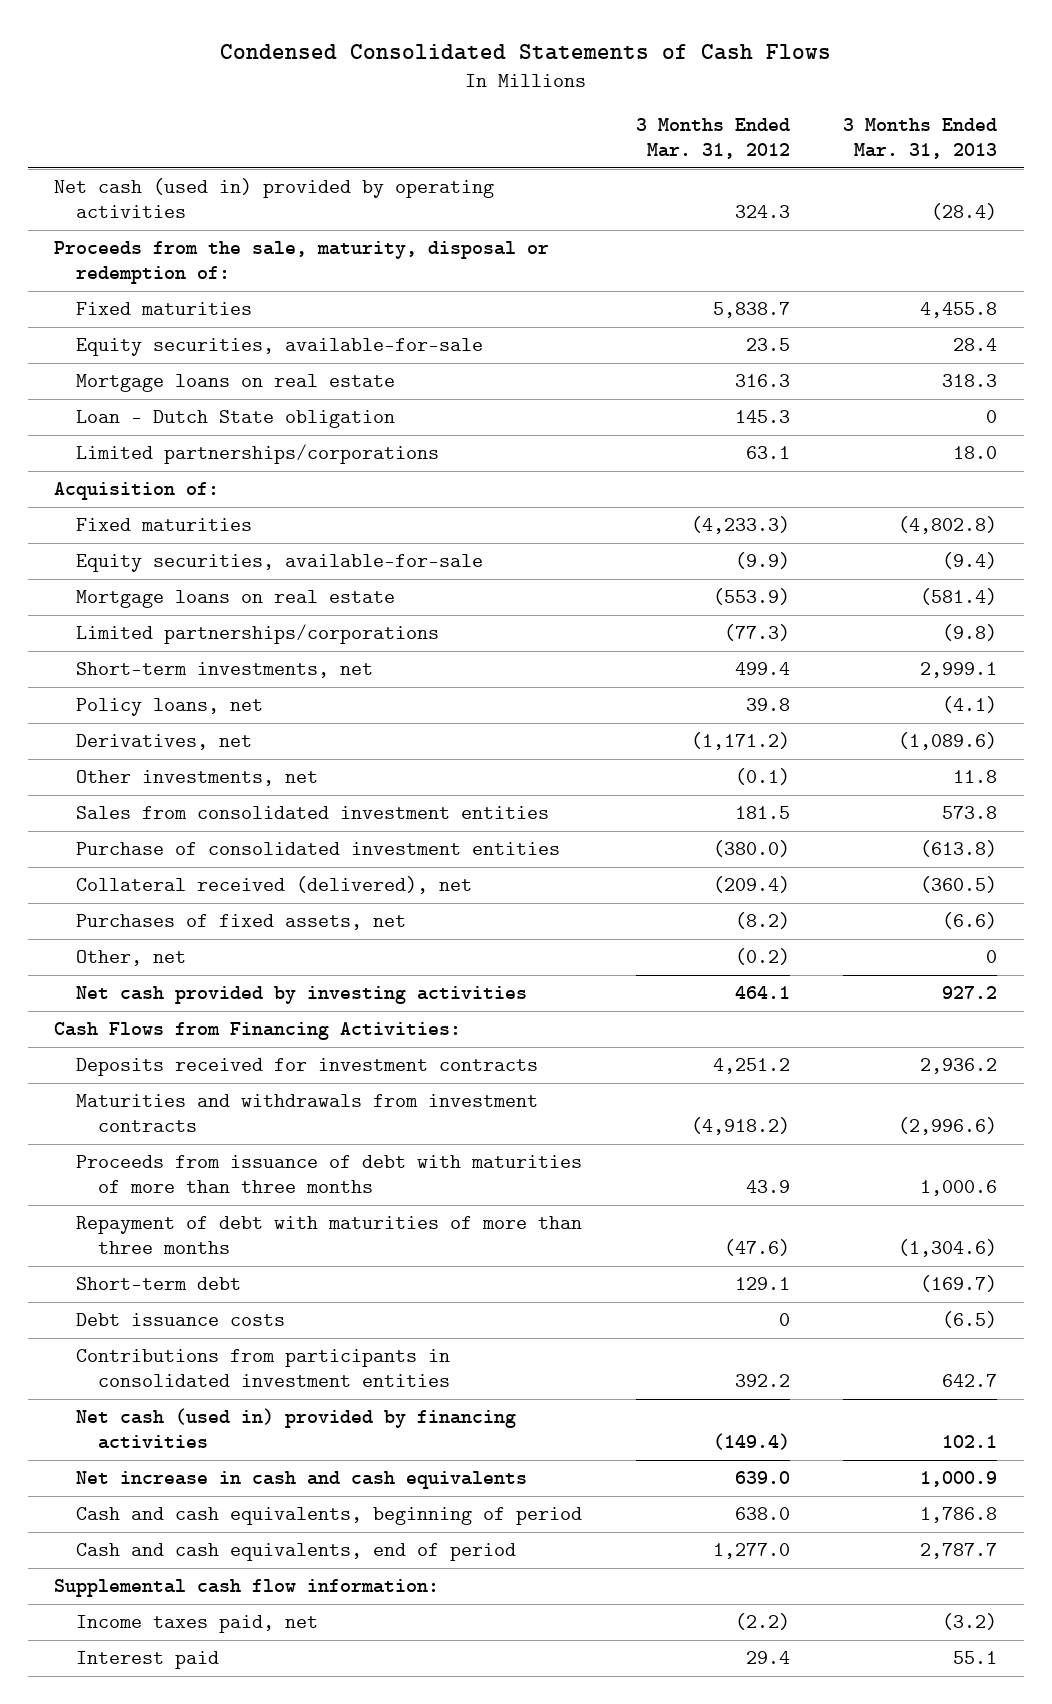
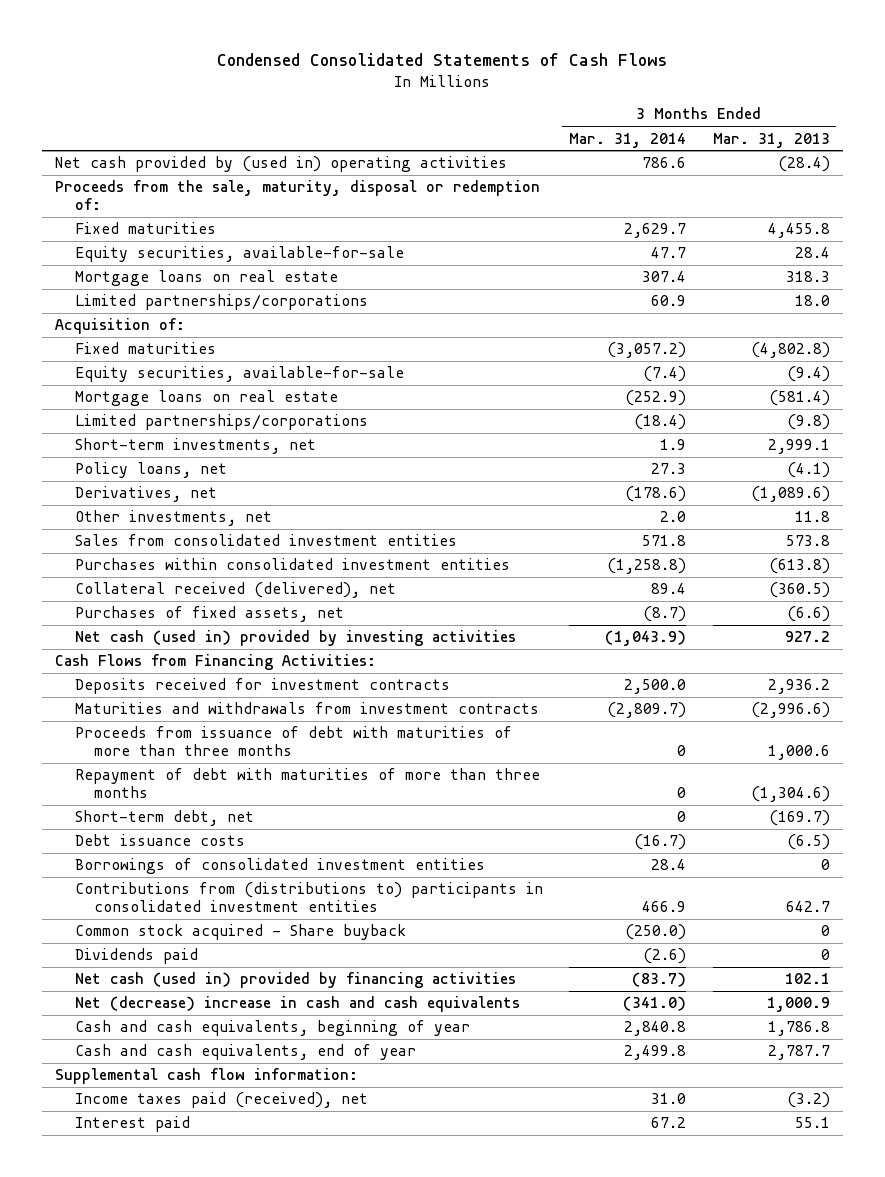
- | 3 Months Ended Mar. 31, 2012 | 3 Months Ended Mar. 31, 2013
+ | 3 Months Ended Mar. 31, 2014 | 3 Months Ended Mar. 31, 2013
- Net cash (used in) provided by operating activities | 324.3 | (28.4)
+ Net cash provided by (used in) operating activities | 786.6 | (28.4)
- Loan - Dutch State obligation | 145.3 | 0
- Purchase of consolidated investment entities | (380.0) | (613.8)
+ Purchases within consolidated investment entities | (1,258.8) | (613.8)
- Other, net | (0.2) | 0
- Net cash provided by investing activities | 464.1 | 927.2
+ Net cash (used in) provided by investing activities | (1,043.9) | 927.2
- Short-term debt | 129.1 | (169.7)
+ Short-term debt, net | 0 | (169.7)
- Contributions from participants in consolidated investment entities | 392.2 | 642.7
+ Borrowings of consolidated investment entities | 28.4 | 0
+ Contributions from (distributions to) participants in consolidated investment entities | 466.9 | 642.7
+ Common stock acquired - Share buyback | (250.0) | 0
+ Dividends paid | (2.6) | 0
- Net increase in cash and cash equivalents | 639.0 | 1,000.9
- Cash and cash equivalents, beginning of period | 638.0 | 1,786.8
- Cash and cash equivalents, end of period | 1,277.0 | 2,787.7
+ Net (decrease) increase in cash and cash equivalents | (341.0) | 1,000.9
+ Cash and cash equivalents, beginning of year | 2,840.8 | 1,786.8
+ Cash and cash equivalents, end of year | 2,499.8 | 2,787.7
- Income taxes paid, net | (2.2) | (3.2)
+ Income taxes paid (received), net | 31.0 | (3.2)

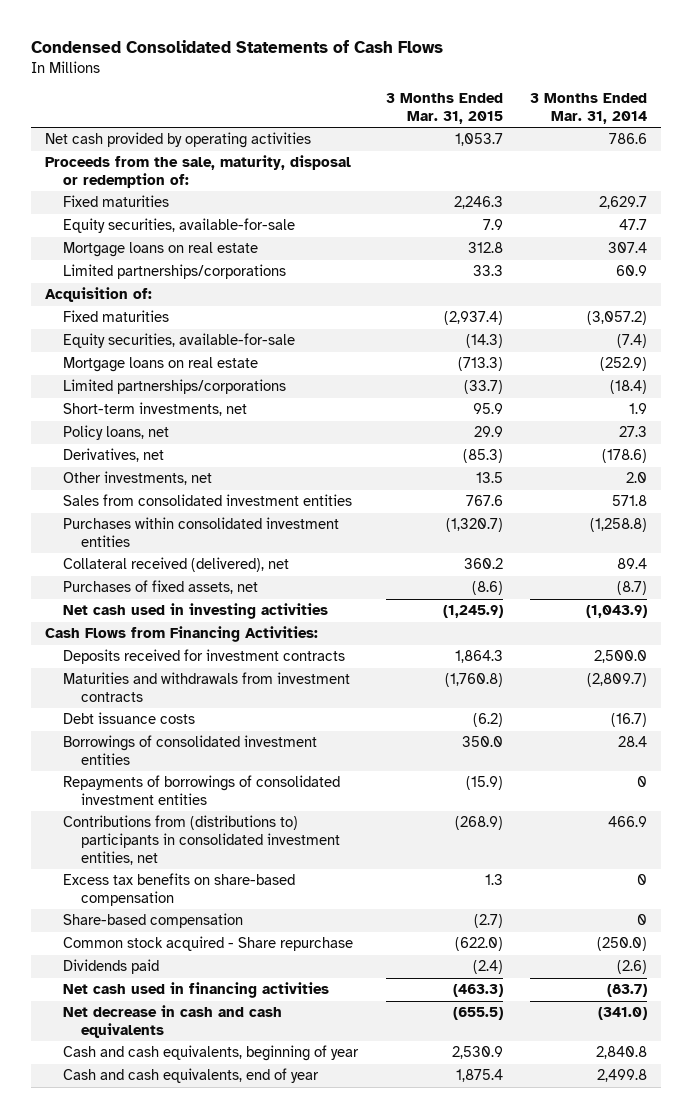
- | 3 Months Ended Mar. 31, 2014 | 3 Months Ended Mar. 31, 2013
+ | 3 Months Ended Mar. 31, 2015 | 3 Months Ended Mar. 31, 2014
- Net cash provided by (used in) operating activities | 786.6 | (28.4)
+ Net cash provided by operating activities | 1,053.7 | 786.6
- Net cash (used in) provided by investing activities | (1,043.9) | 927.2
+ Net cash used in investing activities | (1,245.9) | (1,043.9)
- Proceeds from issuance of debt with maturities of more than three months | 0 | 1,000.6
- Repayment of debt with maturities of more than three months | 0 | (1,304.6)
- Short-term debt, net | 0 | (169.7)
- Contributions from (distributions to) participants in consolidated investment entities | 466.9 | 642.7
- Common stock acquired - Share buyback | (250.0) | 0
+ Repayments of borrowings of consolidated investment entities | (15.9) | 0
+ Contributions from (distributions to) participants in consolidated investment entities, net | (268.9) | 466.9
+ Excess tax benefits on share-based compensation | 1.3 | 0
+ Share-based compensation | (2.7) | 0
+ Common stock acquired - Share repurchase | (622.0) | (250.0)
- Net cash (used in) provided by financing activities | (83.7) | 102.1
- Net (decrease) increase in cash and cash equivalents | (341.0) | 1,000.9
+ Net cash used in financing activities | (463.3) | (83.7)
+ Net decrease in cash and cash equivalents | (655.5) | (341.0)
- Supplemental cash flow information:
- Income taxes paid (received), net | 31.0 | (3.2)
- Interest paid | 67.2 | 55.1

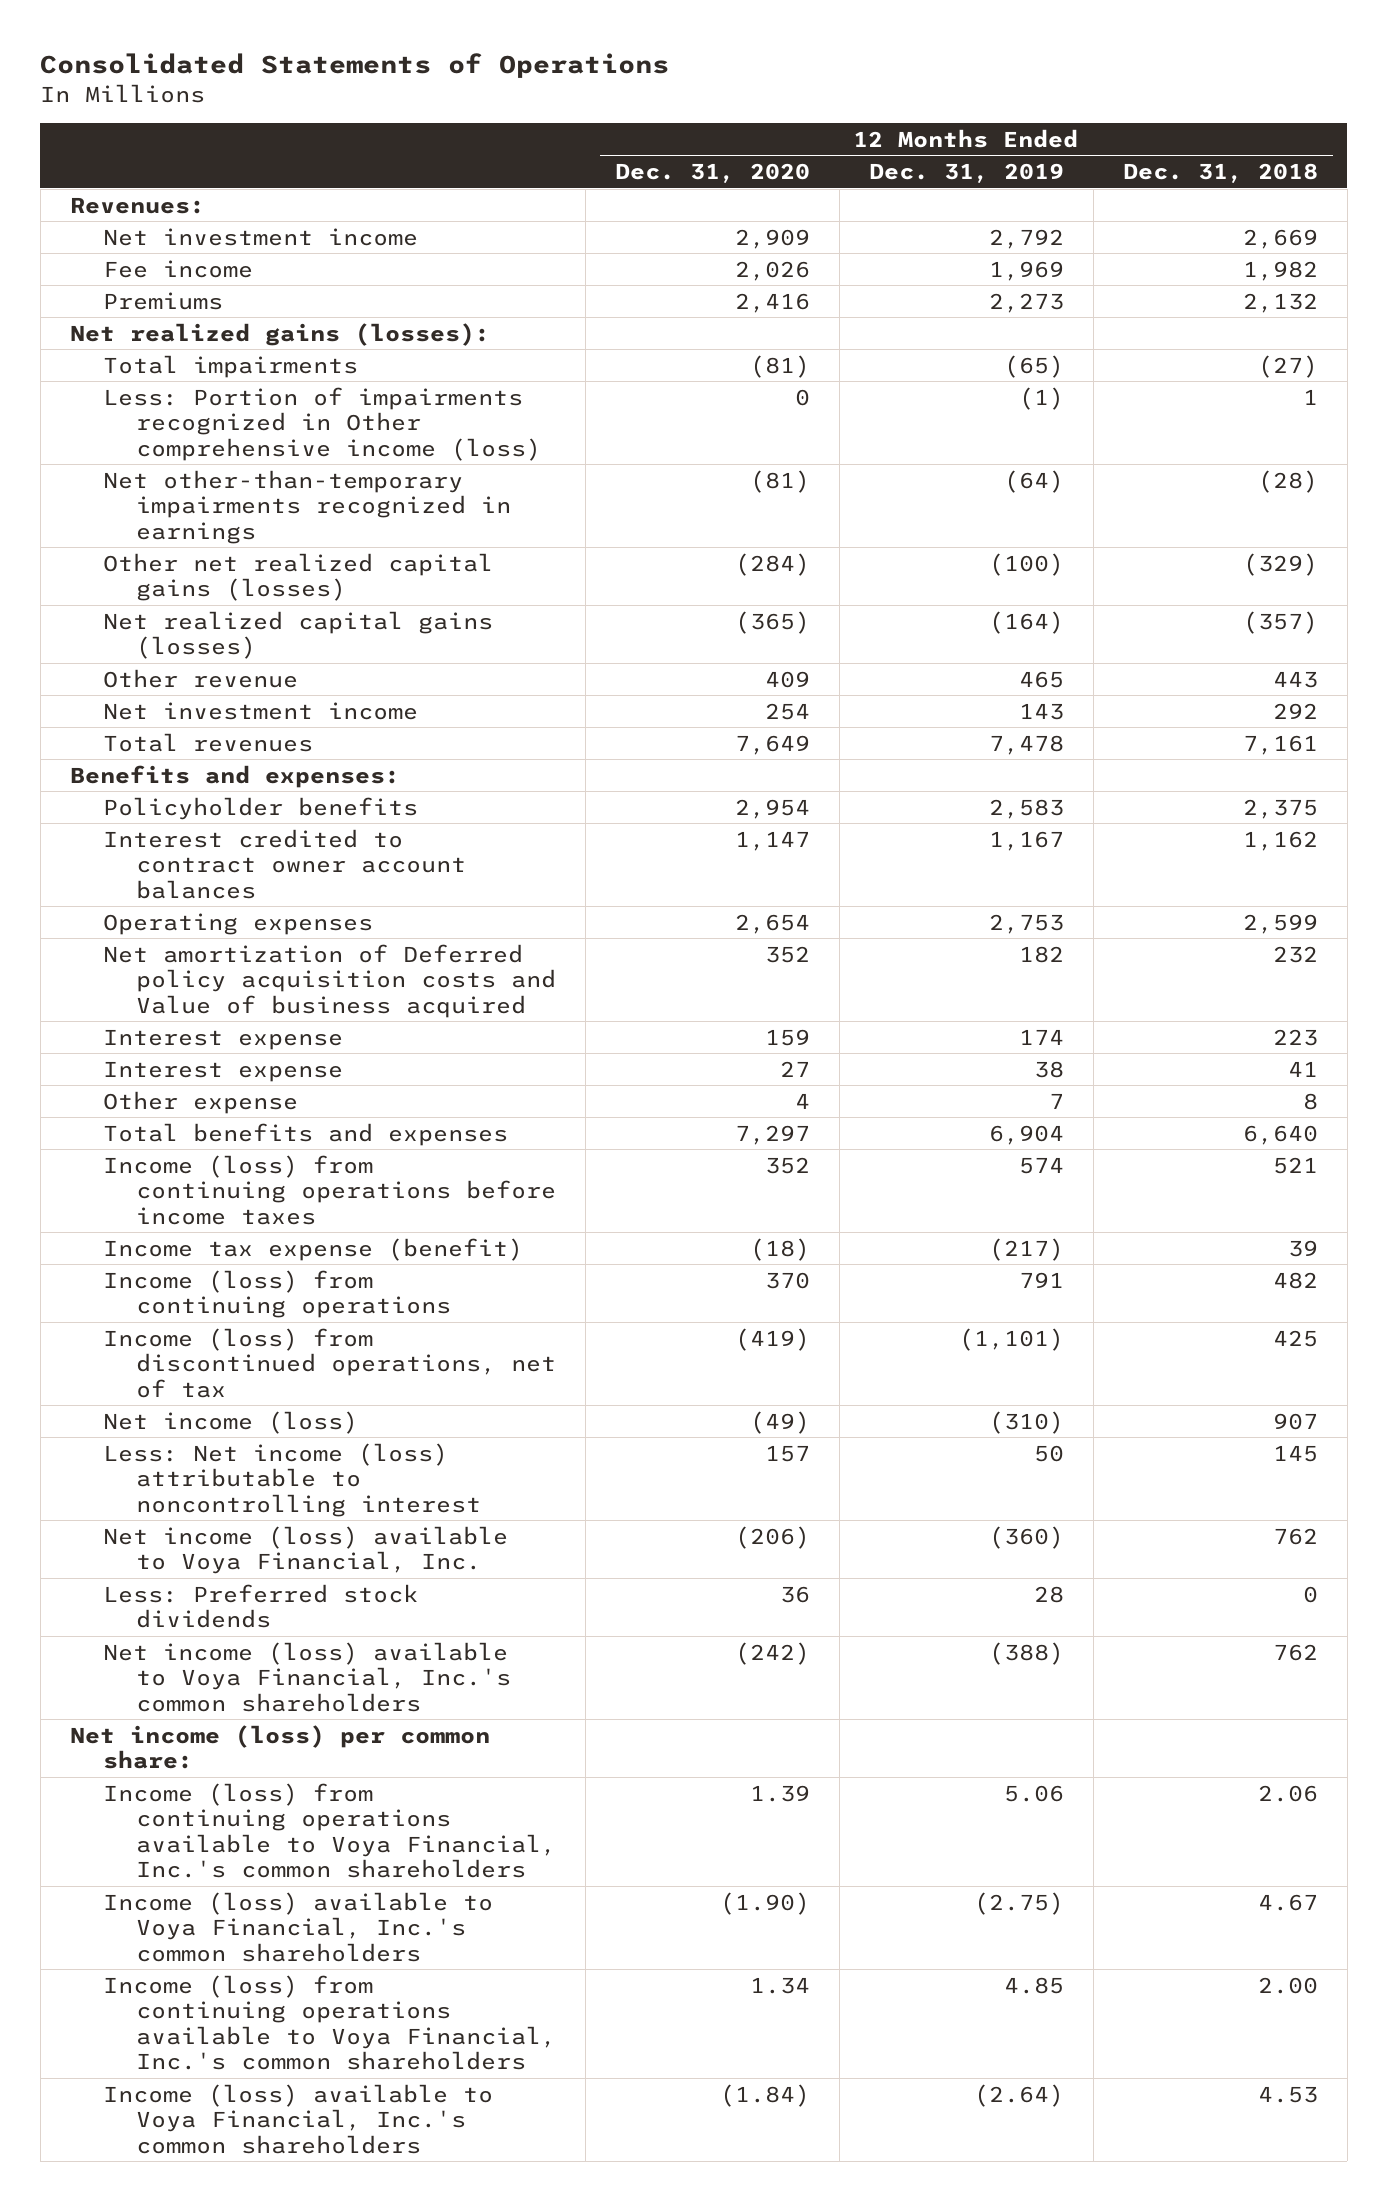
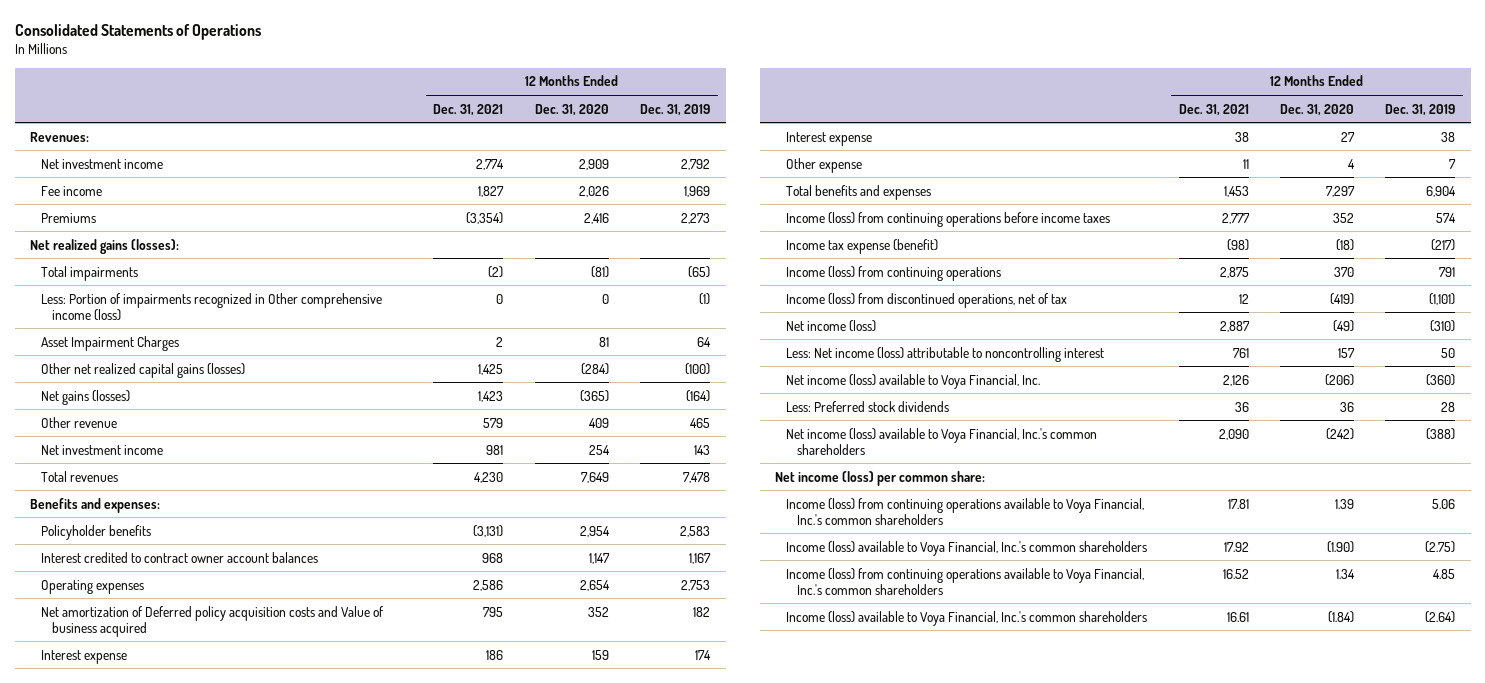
- | 12 Months Ended Dec. 31, 2020 | 12 Months Ended Dec. 31, 2019 | 12 Months Ended Dec. 31, 2018
+ | 12 Months Ended Dec. 31, 2021 | 12 Months Ended Dec. 31, 2020 | 12 Months Ended Dec. 31, 2019
- Net other-than-temporary impairments recognized in earnings | (81) | (64) | (28)
+ Asset Impairment Charges | 2 | 81 | 64
- Net realized capital gains (losses) | (365) | (164) | (357)
+ Net gains (losses) | 1,423 | (365) | (164)

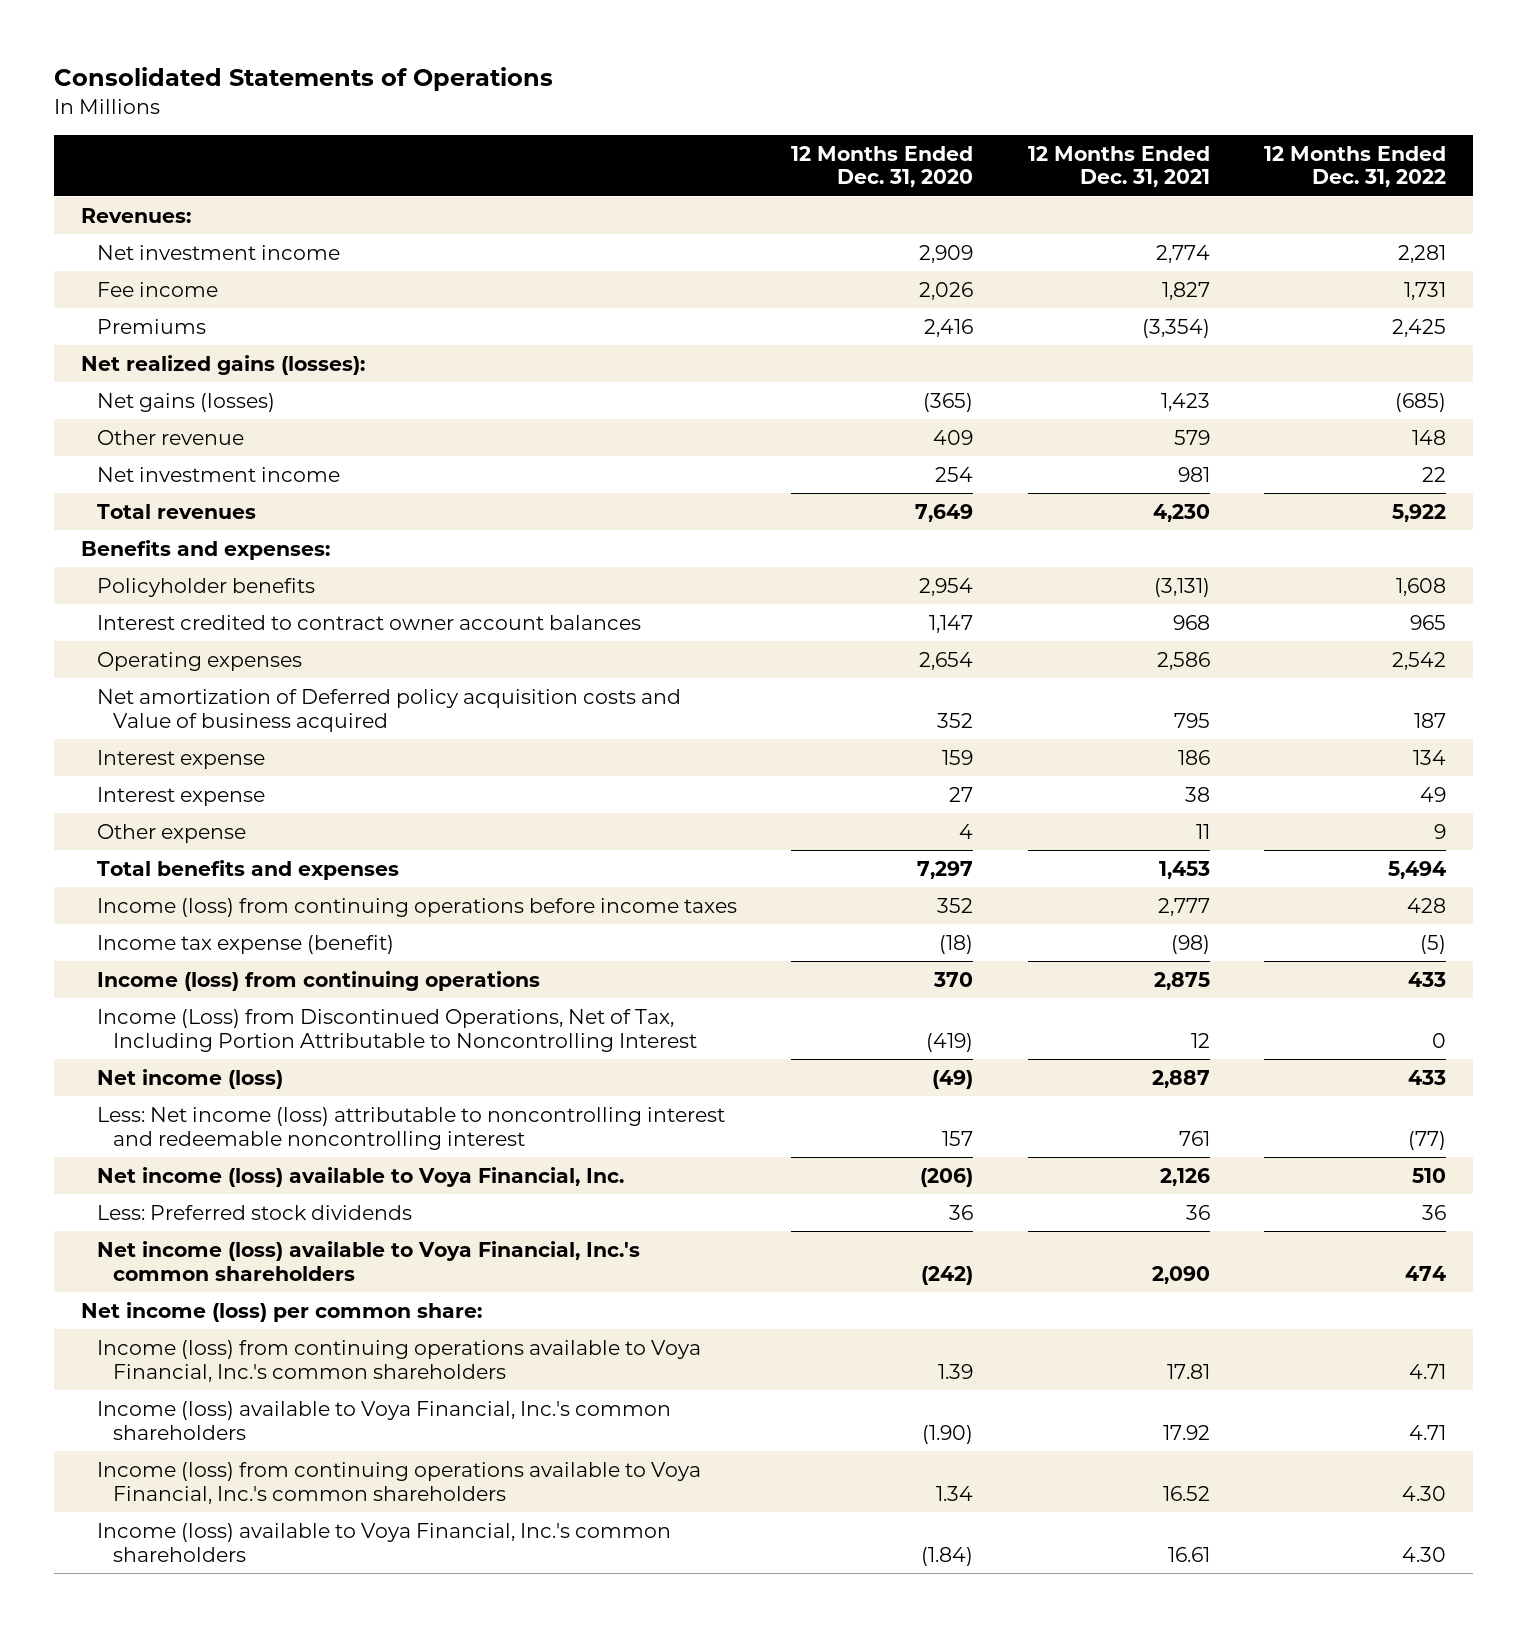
- | 12 Months Ended Dec. 31, 2021 | 12 Months Ended Dec. 31, 2020 | 12 Months Ended Dec. 31, 2019
+ | 12 Months Ended Dec. 31, 2020 | 12 Months Ended Dec. 31, 2021 | 12 Months Ended Dec. 31, 2022
- Total impairments | (2) | (81) | (65)
- Less: Portion of impairments recognized in Other comprehensive income (loss) | 0 | 0 | (1)
- Asset Impairment Charges | 2 | 81 | 64
- Other net realized capital gains (losses) | 1,425 | (284) | (100)
- Income (loss) from discontinued operations, net of tax | 12 | (419) | (1,101)
+ Income (Loss) from Discontinued Operations, Net of Tax, Including Portion Attributable to Noncontrolling Interest | (419) | 12 | 0
- Less: Net income (loss) attributable to noncontrolling interest | 761 | 157 | 50
+ Less: Net income (loss) attributable to noncontrolling interest and redeemable noncontrolling interest | 157 | 761 | (77)

